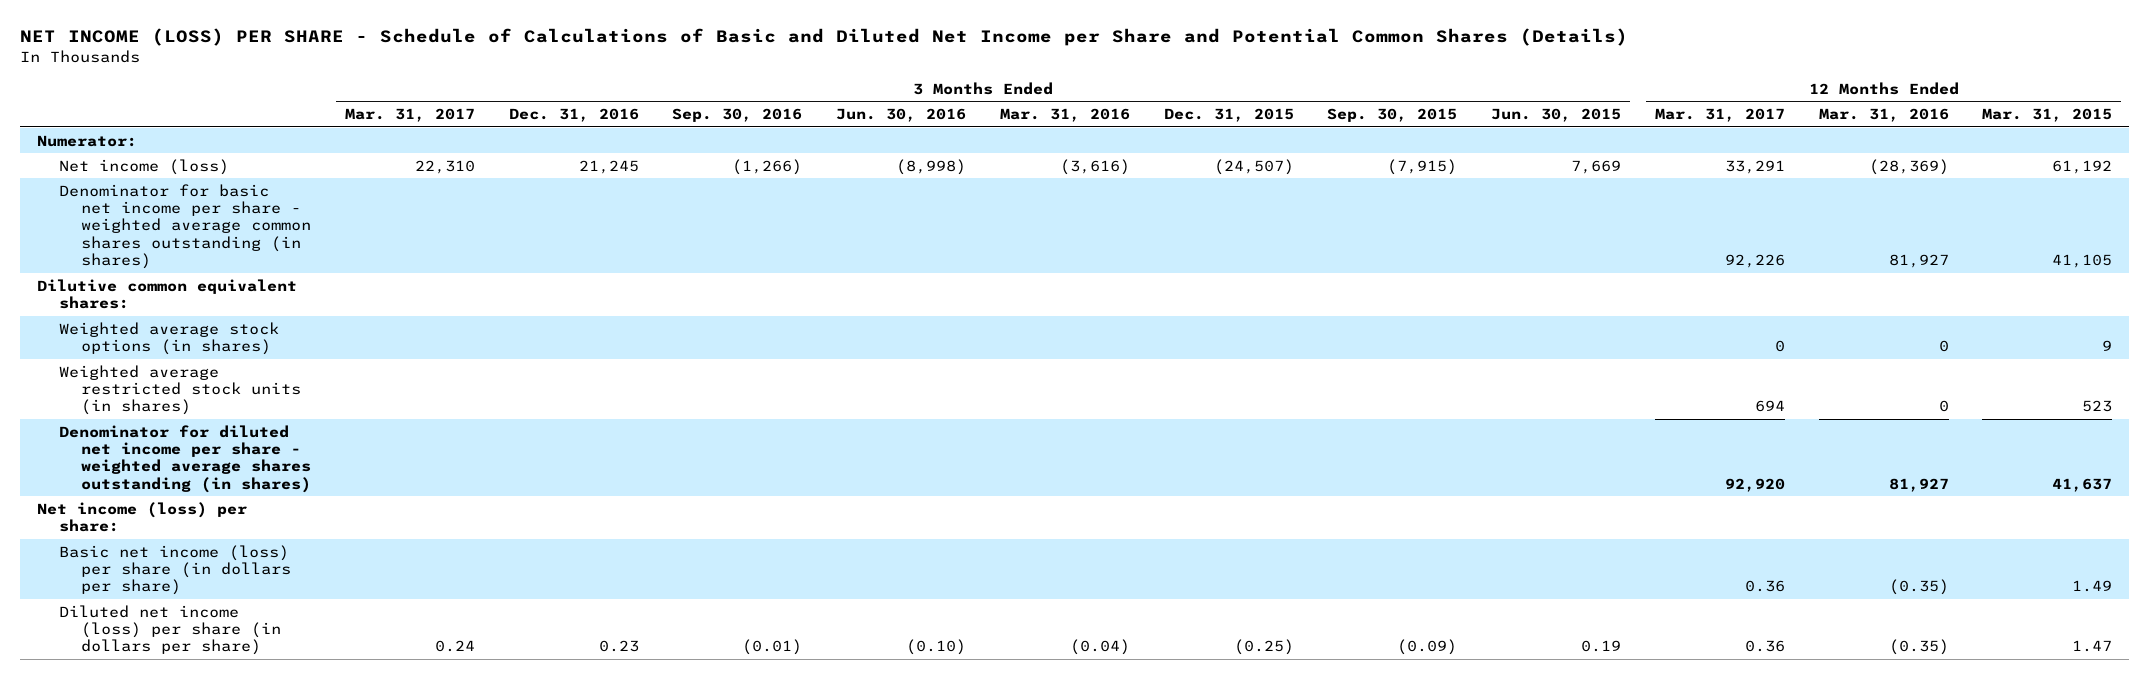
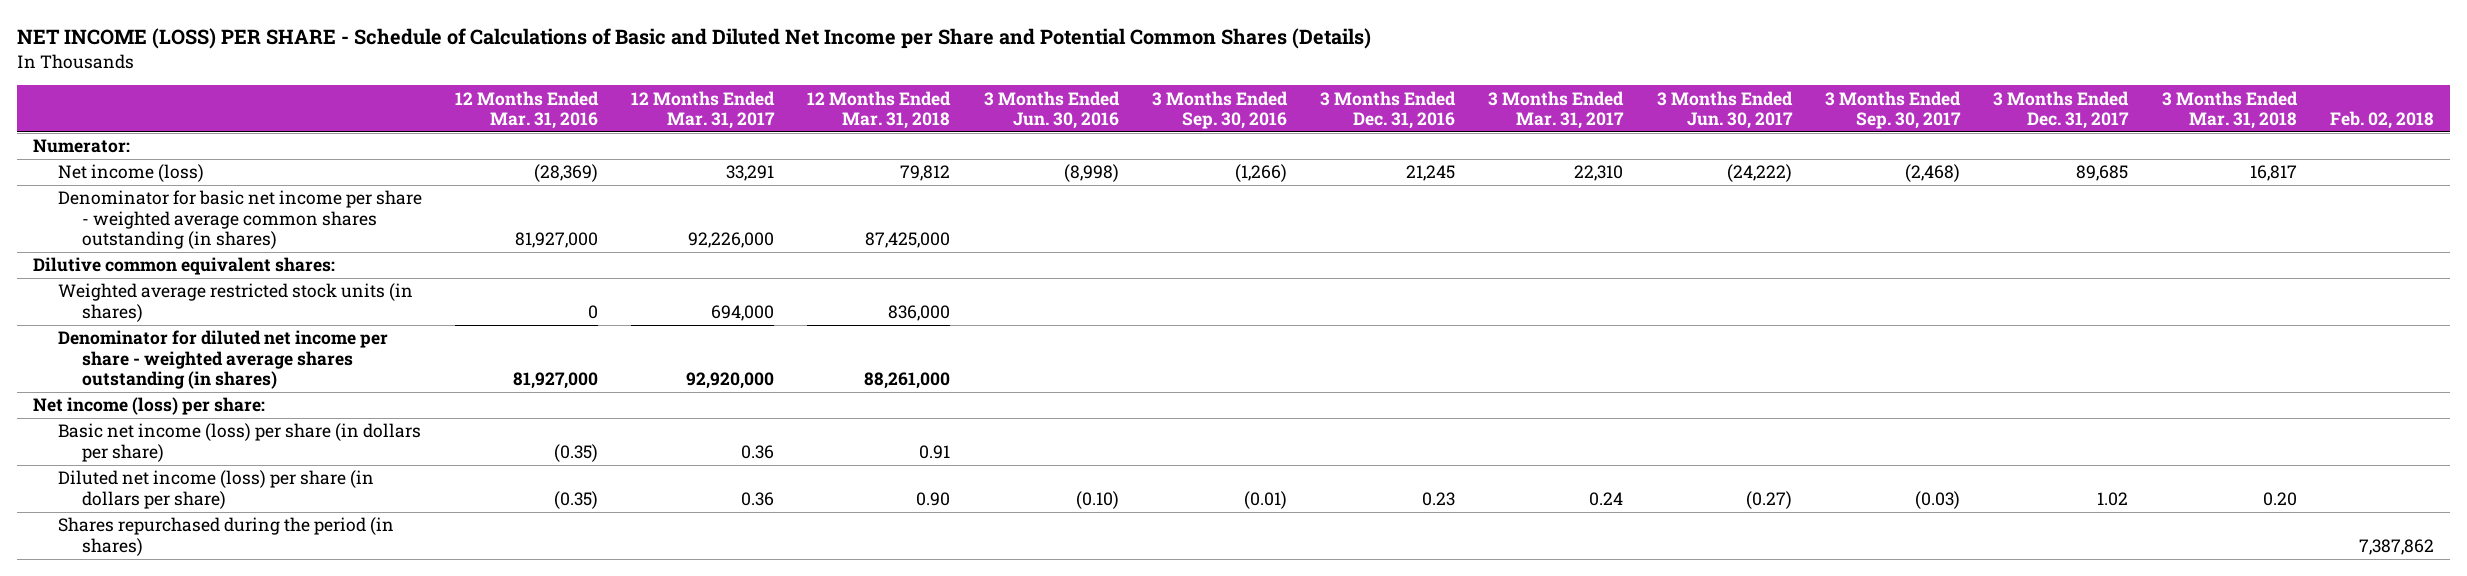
- | 3 Months Ended Mar. 31, 2017 | 3 Months Ended Dec. 31, 2016 | 3 Months Ended Sep. 30, 2016 | 3 Months Ended Jun. 30, 2016 | 3 Months Ended Mar. 31, 2016 | 3 Months Ended Dec. 31, 2015 | 3 Months Ended Sep. 30, 2015 | 3 Months Ended Jun. 30, 2015 | 12 Months Ended Mar. 31, 2017 | 12 Months Ended Mar. 31, 2016 | 12 Months Ended Mar. 31, 2015
+ | 12 Months Ended Mar. 31, 2016 | 12 Months Ended Mar. 31, 2017 | 12 Months Ended Mar. 31, 2018 | 3 Months Ended Jun. 30, 2016 | 3 Months Ended Sep. 30, 2016 | 3 Months Ended Dec. 31, 2016 | 3 Months Ended Mar. 31, 2017 | 3 Months Ended Jun. 30, 2017 | 3 Months Ended Sep. 30, 2017 | 3 Months Ended Dec. 31, 2017 | 3 Months Ended Mar. 31, 2018 | Feb. 02, 2018
- Denominator for basic net income per share - weighted average common shares outstanding (in shares) | | | | | | | | | 92,226 | 81,927 | 41,105
+ Denominator for basic net income per share - weighted average common shares outstanding (in shares) | 81,927,000 | 92,226,000 | 87,425,000 | | | | | | | | |
- Weighted average stock options (in shares) | | | | | | | | | 0 | 0 | 9
- Weighted average restricted stock units (in shares) | | | | | | | | | 694 | 0 | 523
- Denominator for diluted net income per share - weighted average shares outstanding (in shares) | | | | | | | | | 92,920 | 81,927 | 41,637
+ Weighted average restricted stock units (in shares) | 0 | 694,000 | 836,000 | | | | | | | | |
+ Denominator for diluted net income per share - weighted average shares outstanding (in shares) | 81,927,000 | 92,920,000 | 88,261,000 | | | | | | | | |
+ Shares repurchased during the period (in shares) | | | | | | | | | | | | 7,387,862

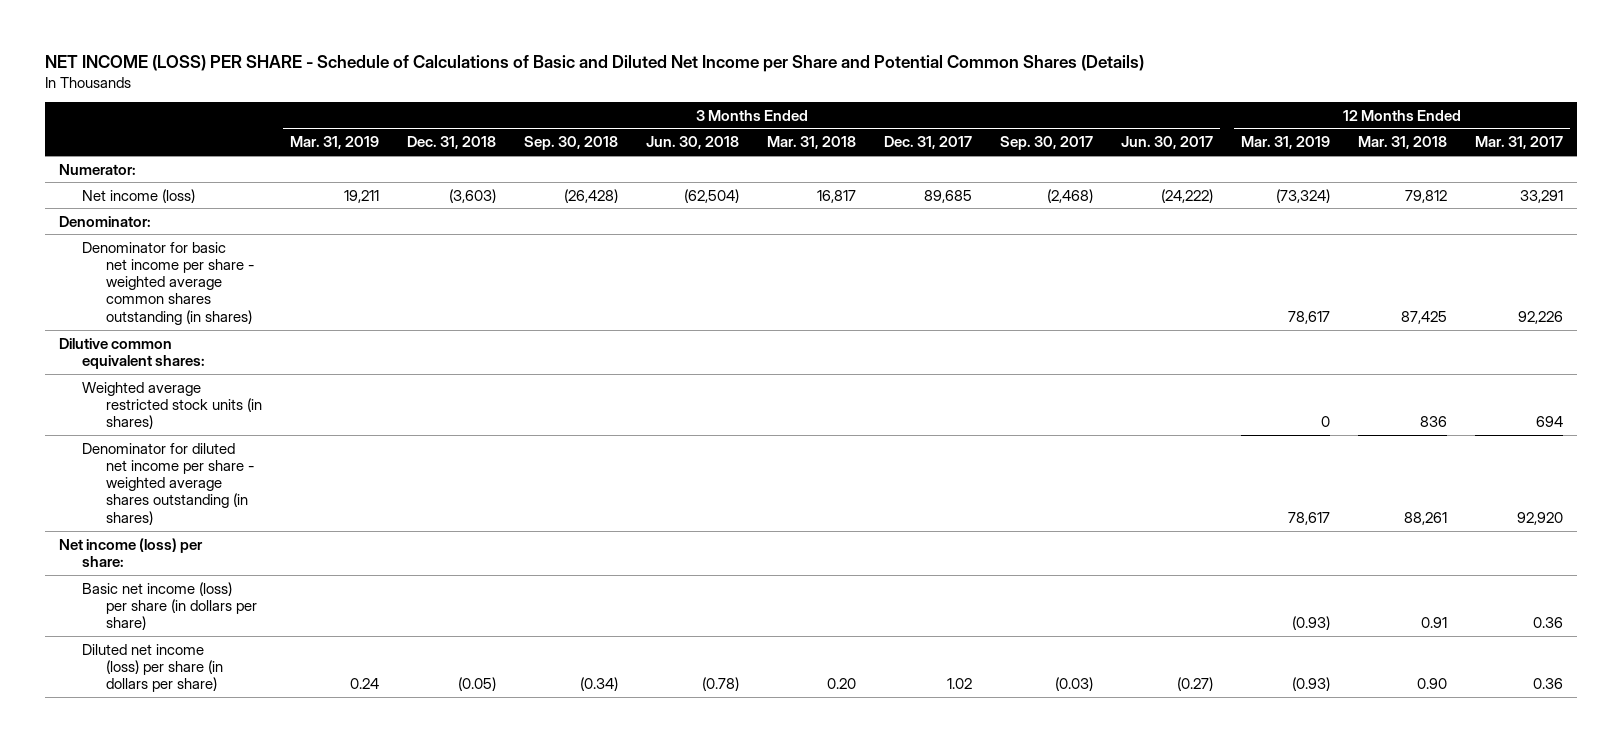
- | 12 Months Ended Mar. 31, 2016 | 12 Months Ended Mar. 31, 2017 | 12 Months Ended Mar. 31, 2018 | 3 Months Ended Jun. 30, 2016 | 3 Months Ended Sep. 30, 2016 | 3 Months Ended Dec. 31, 2016 | 3 Months Ended Mar. 31, 2017 | 3 Months Ended Jun. 30, 2017 | 3 Months Ended Sep. 30, 2017 | 3 Months Ended Dec. 31, 2017 | 3 Months Ended Mar. 31, 2018 | Feb. 02, 2018
+ | 3 Months Ended Mar. 31, 2019 | 3 Months Ended Dec. 31, 2018 | 3 Months Ended Sep. 30, 2018 | 3 Months Ended Jun. 30, 2018 | 3 Months Ended Mar. 31, 2018 | 3 Months Ended Dec. 31, 2017 | 3 Months Ended Sep. 30, 2017 | 3 Months Ended Jun. 30, 2017 | 12 Months Ended Mar. 31, 2019 | 12 Months Ended Mar. 31, 2018 | 12 Months Ended Mar. 31, 2017
- Denominator for basic net income per share - weighted average common shares outstanding (in shares) | 81,927,000 | 92,226,000 | 87,425,000 | | | | | | | | |
+ Denominator:
+ Denominator for basic net income per share - weighted average common shares outstanding (in shares) | | | | | | | | | 78,617 | 87,425 | 92,226
- Weighted average restricted stock units (in shares) | 0 | 694,000 | 836,000 | | | | | | | | |
- Denominator for diluted net income per share - weighted average shares outstanding (in shares) | 81,927,000 | 92,920,000 | 88,261,000 | | | | | | | | |
+ Weighted average restricted stock units (in shares) | | | | | | | | | 0 | 836 | 694
+ Denominator for diluted net income per share - weighted average shares outstanding (in shares) | | | | | | | | | 78,617 | 88,261 | 92,920
- Shares repurchased during the period (in shares) | | | | | | | | | | | | 7,387,862

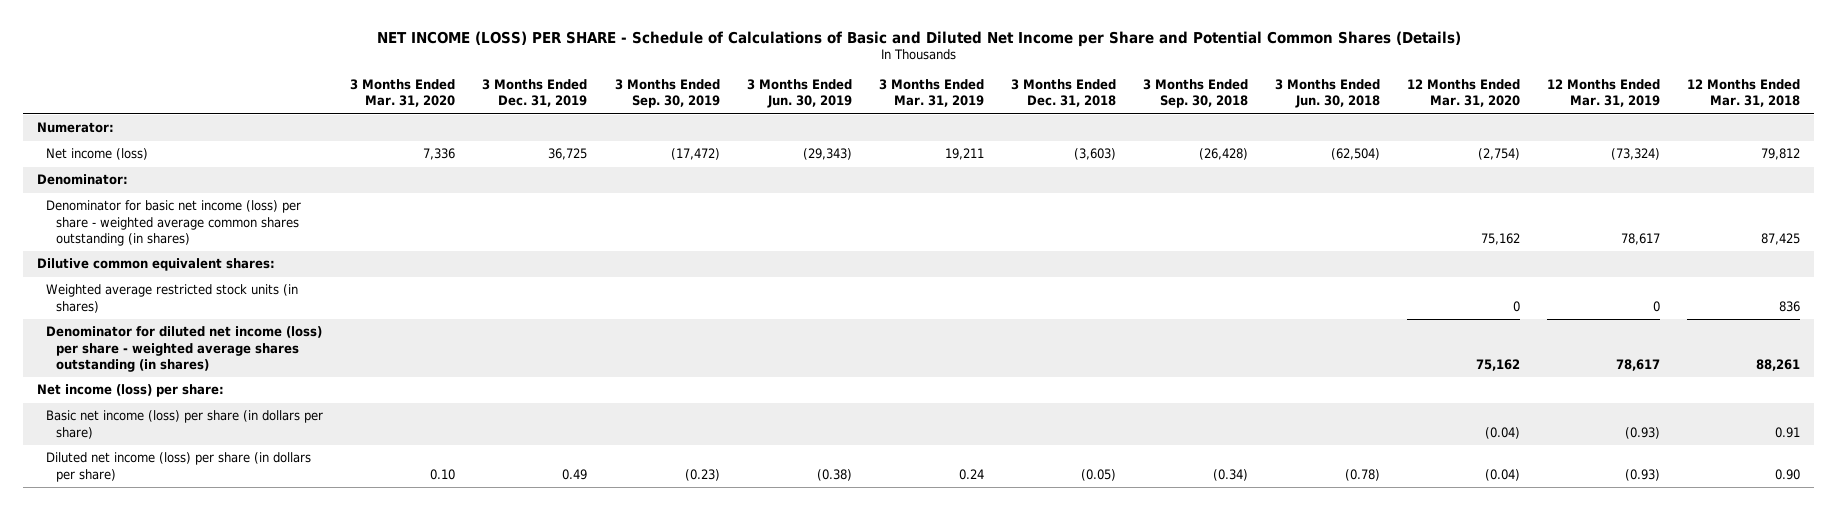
- | 3 Months Ended Mar. 31, 2019 | 3 Months Ended Dec. 31, 2018 | 3 Months Ended Sep. 30, 2018 | 3 Months Ended Jun. 30, 2018 | 3 Months Ended Mar. 31, 2018 | 3 Months Ended Dec. 31, 2017 | 3 Months Ended Sep. 30, 2017 | 3 Months Ended Jun. 30, 2017 | 12 Months Ended Mar. 31, 2019 | 12 Months Ended Mar. 31, 2018 | 12 Months Ended Mar. 31, 2017
+ | 3 Months Ended Mar. 31, 2020 | 3 Months Ended Dec. 31, 2019 | 3 Months Ended Sep. 30, 2019 | 3 Months Ended Jun. 30, 2019 | 3 Months Ended Mar. 31, 2019 | 3 Months Ended Dec. 31, 2018 | 3 Months Ended Sep. 30, 2018 | 3 Months Ended Jun. 30, 2018 | 12 Months Ended Mar. 31, 2020 | 12 Months Ended Mar. 31, 2019 | 12 Months Ended Mar. 31, 2018
- Denominator for basic net income per share - weighted average common shares outstanding (in shares) | | | | | | | | | 78,617 | 87,425 | 92,226
+ Denominator for basic net income (loss) per share - weighted average common shares outstanding (in shares) | | | | | | | | | 75,162 | 78,617 | 87,425
- Denominator for diluted net income per share - weighted average shares outstanding (in shares) | | | | | | | | | 78,617 | 88,261 | 92,920
+ Denominator for diluted net income (loss) per share - weighted average shares outstanding (in shares) | | | | | | | | | 75,162 | 78,617 | 88,261

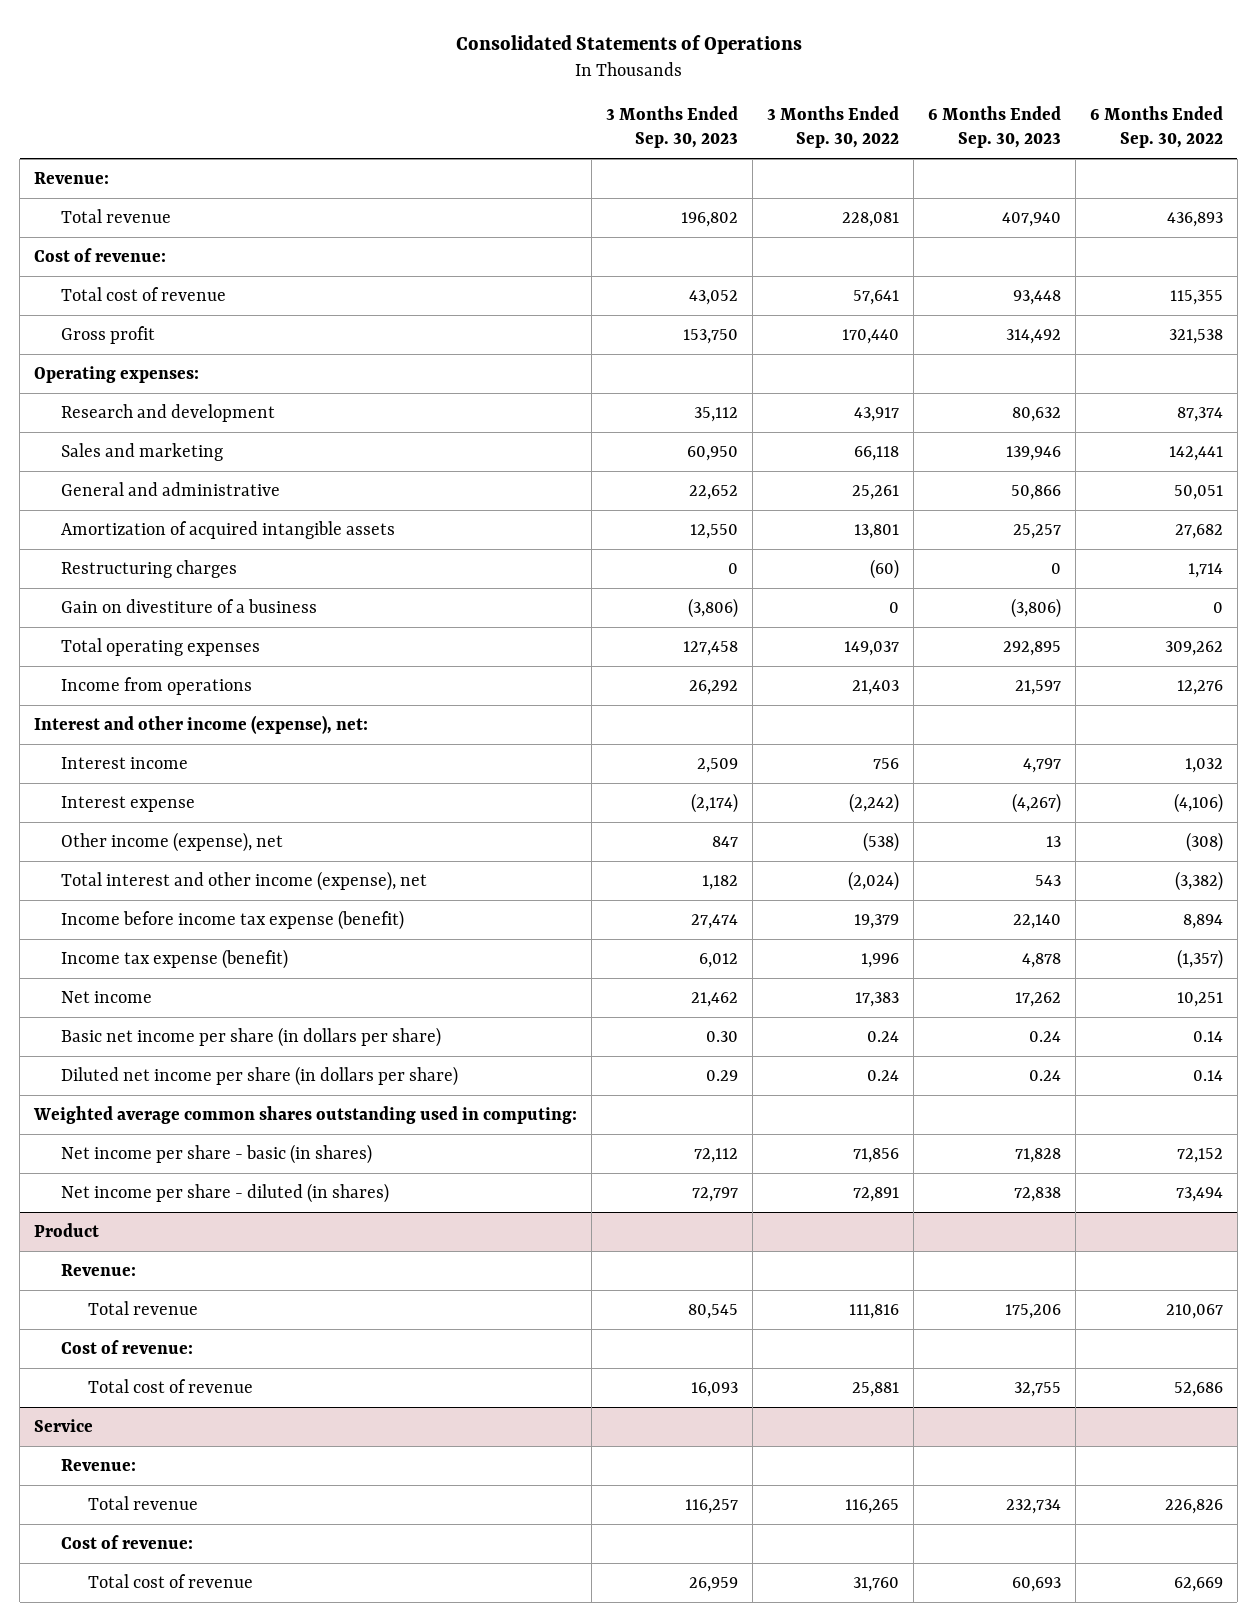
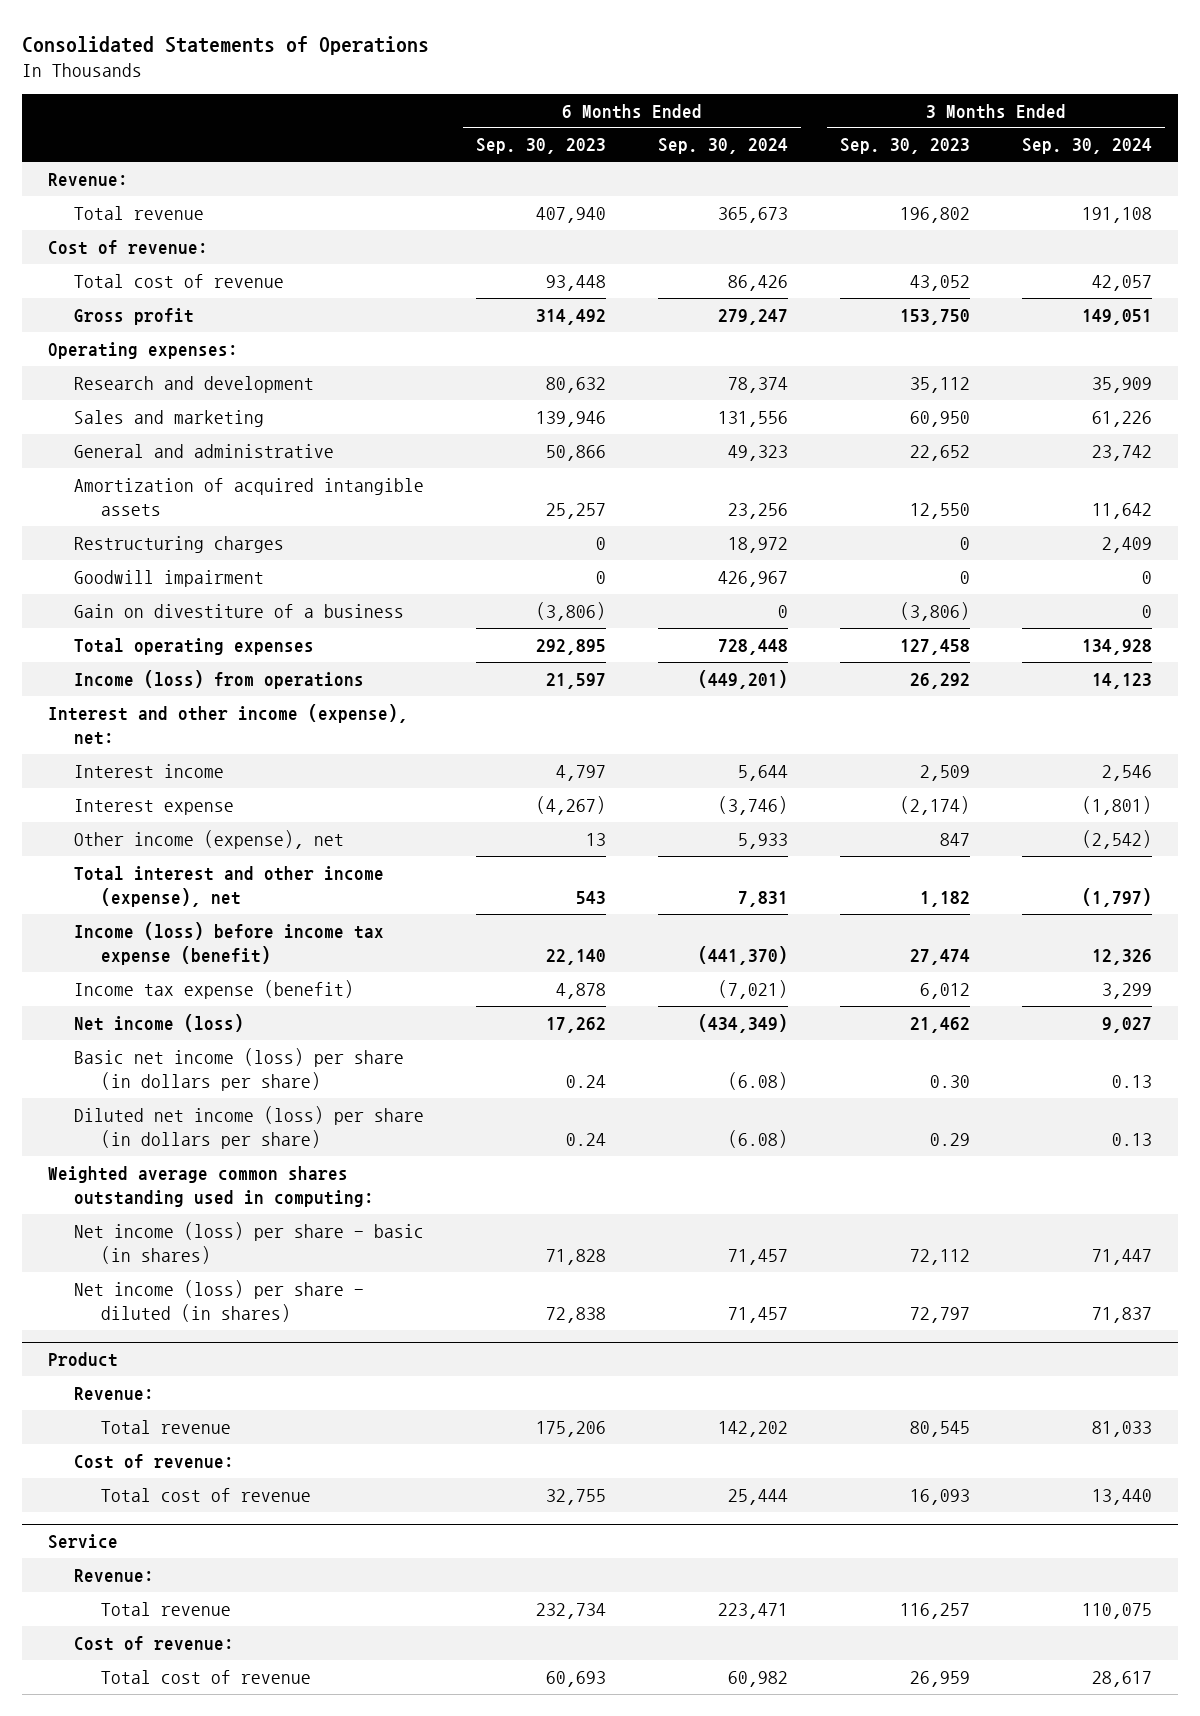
- | 3 Months Ended Sep. 30, 2023 | 3 Months Ended Sep. 30, 2022 | 6 Months Ended Sep. 30, 2023 | 6 Months Ended Sep. 30, 2022
+ | 6 Months Ended Sep. 30, 2023 | 6 Months Ended Sep. 30, 2024 | 3 Months Ended Sep. 30, 2023 | 3 Months Ended Sep. 30, 2024
+ Goodwill impairment | 0 | 426,967 | 0 | 0
- Income from operations | 26,292 | 21,403 | 21,597 | 12,276
+ Income (loss) from operations | 21,597 | (449,201) | 26,292 | 14,123
- Income before income tax expense (benefit) | 27,474 | 19,379 | 22,140 | 8,894
+ Income (loss) before income tax expense (benefit) | 22,140 | (441,370) | 27,474 | 12,326
- Net income | 21,462 | 17,383 | 17,262 | 10,251
- Basic net income per share (in dollars per share) | 0.30 | 0.24 | 0.24 | 0.14
- Diluted net income per share (in dollars per share) | 0.29 | 0.24 | 0.24 | 0.14
+ Net income (loss) | 17,262 | (434,349) | 21,462 | 9,027
+ Basic net income (loss) per share (in dollars per share) | 0.24 | (6.08) | 0.30 | 0.13
+ Diluted net income (loss) per share (in dollars per share) | 0.24 | (6.08) | 0.29 | 0.13
- Net income per share - basic (in shares) | 72,112 | 71,856 | 71,828 | 72,152
- Net income per share - diluted (in shares) | 72,797 | 72,891 | 72,838 | 73,494
+ Net income (loss) per share - basic (in shares) | 71,828 | 71,457 | 72,112 | 71,447
+ Net income (loss) per share - diluted (in shares) | 72,838 | 71,457 | 72,797 | 71,837

